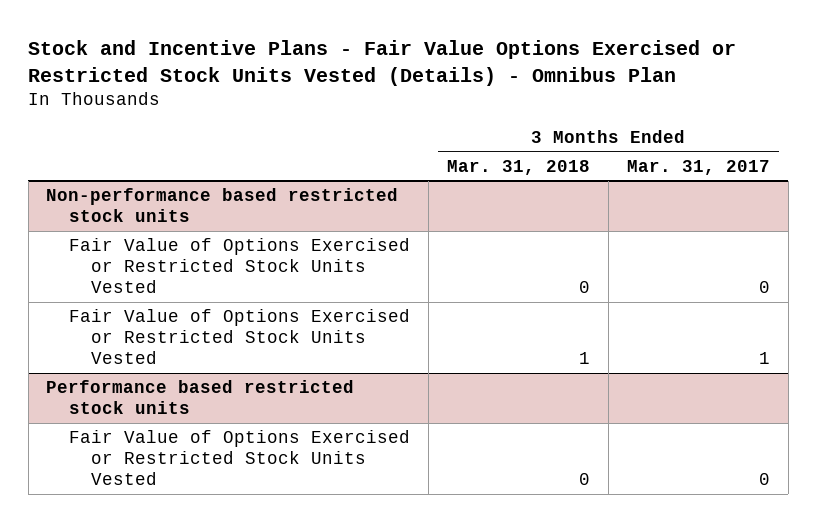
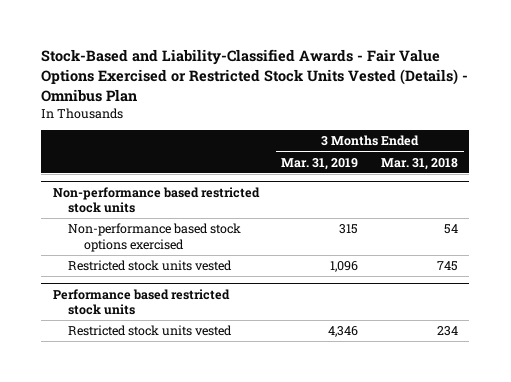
- Stock and Incentive Plans - Fair Value Options Exercised or Restricted Stock Units Vested (Details) - Omnibus Plan
+ Stock-Based and Liability-Classified Awards - Fair Value Options Exercised or Restricted Stock Units Vested (Details) - Omnibus Plan
- | 3 Months Ended Mar. 31, 2018 | 3 Months Ended Mar. 31, 2017
+ | 3 Months Ended Mar. 31, 2019 | 3 Months Ended Mar. 31, 2018
@ Non-performance based restricted stock units
- Fair Value of Options Exercised or Restricted Stock Units Vested | 0 | 0
- Fair Value of Options Exercised or Restricted Stock Units Vested | 1 | 1
+ Non-performance based stock options exercised | 315 | 54
+ Restricted stock units vested | 1,096 | 745
@ Performance based restricted stock units
- Fair Value of Options Exercised or Restricted Stock Units Vested | 0 | 0
+ Restricted stock units vested | 4,346 | 234

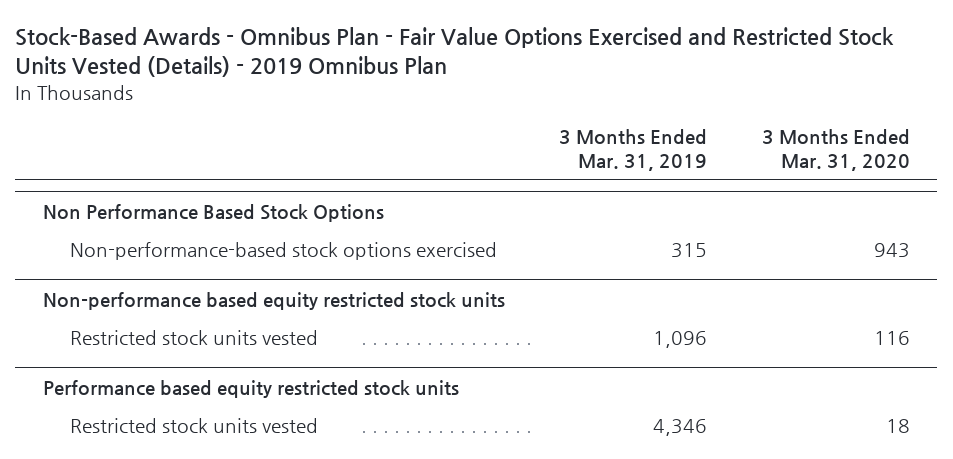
- Stock-Based and Liability-Classified Awards - Fair Value Options Exercised or Restricted Stock Units Vested (Details) - Omnibus Plan
+ Stock-Based Awards - Omnibus Plan - Fair Value Options Exercised and Restricted Stock Units Vested (Details) - 2019 Omnibus Plan
- | 3 Months Ended Mar. 31, 2019 | 3 Months Ended Mar. 31, 2018
+ | 3 Months Ended Mar. 31, 2019 | 3 Months Ended Mar. 31, 2020
- Non-performance based restricted stock units
- Non-performance based stock options exercised | 315 | 54
+ Non Performance Based Stock Options
+ Non-performance-based stock options exercised | 315 | 943
+ Non-performance based equity restricted stock units
- Performance based restricted stock units
+ Performance based equity restricted stock units

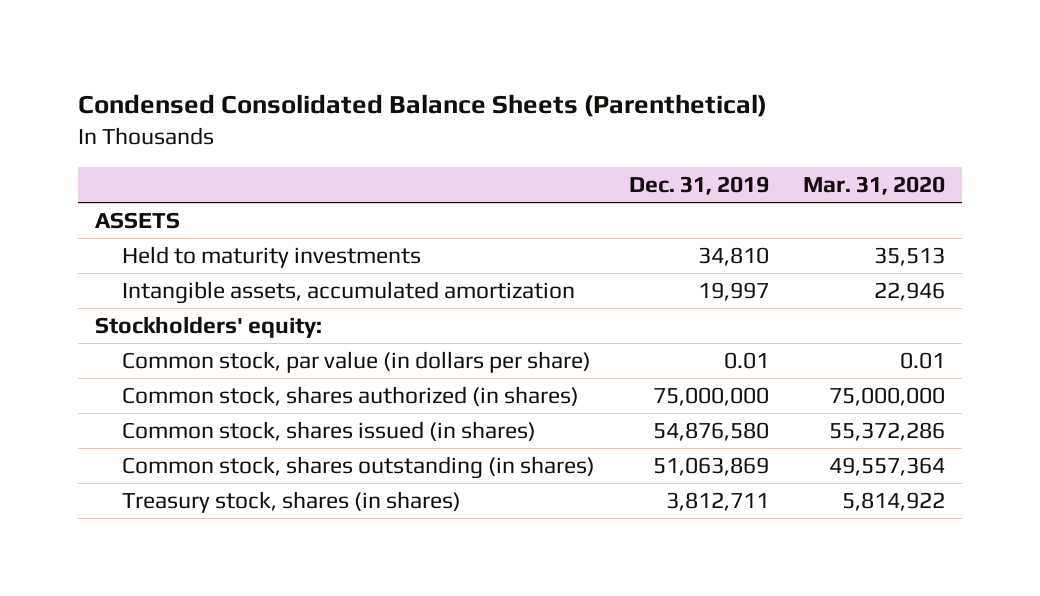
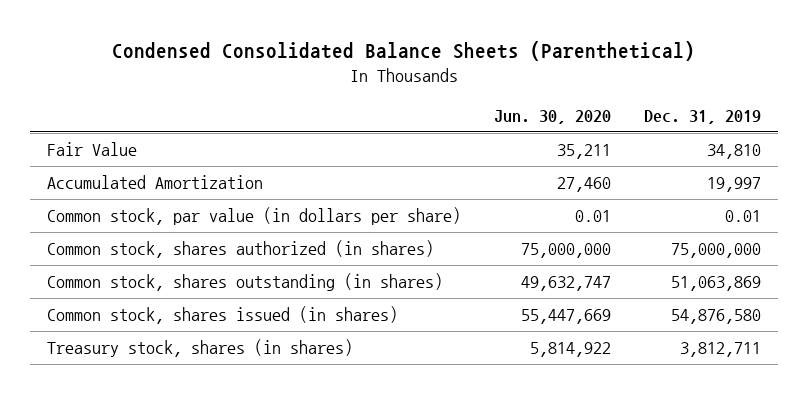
- | Dec. 31, 2019 | Mar. 31, 2020
+ | Jun. 30, 2020 | Dec. 31, 2019
- ASSETS
- Held to maturity investments | 34,810 | 35,513
- Intangible assets, accumulated amortization | 19,997 | 22,946
- Stockholders' equity:
+ Fair Value | 35,211 | 34,810
+ Accumulated Amortization | 27,460 | 19,997
moved down: Common stock, shares issued (in shares) | 55,447,669 | 54,876,580

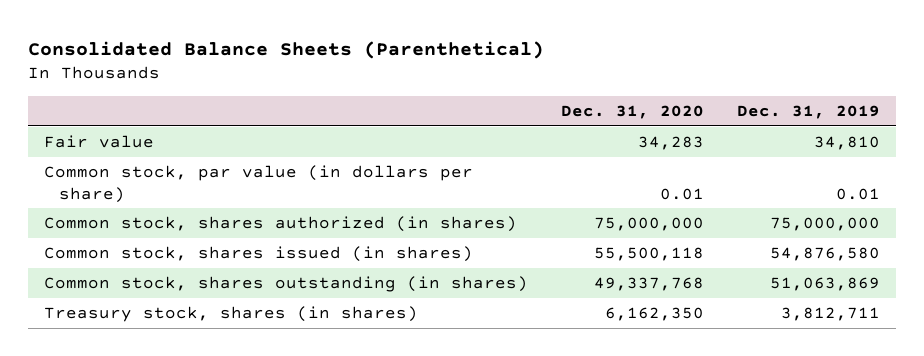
- Condensed Consolidated Balance Sheets (Parenthetical)
+ Consolidated Balance Sheets (Parenthetical)
- | Jun. 30, 2020 | Dec. 31, 2019
+ | Dec. 31, 2020 | Dec. 31, 2019
- Fair Value | 35,211 | 34,810
- Accumulated Amortization | 27,460 | 19,997
+ Fair value | 34,283 | 34,810
moved down: Common stock, shares outstanding (in shares) | 49,337,768 | 51,063,869

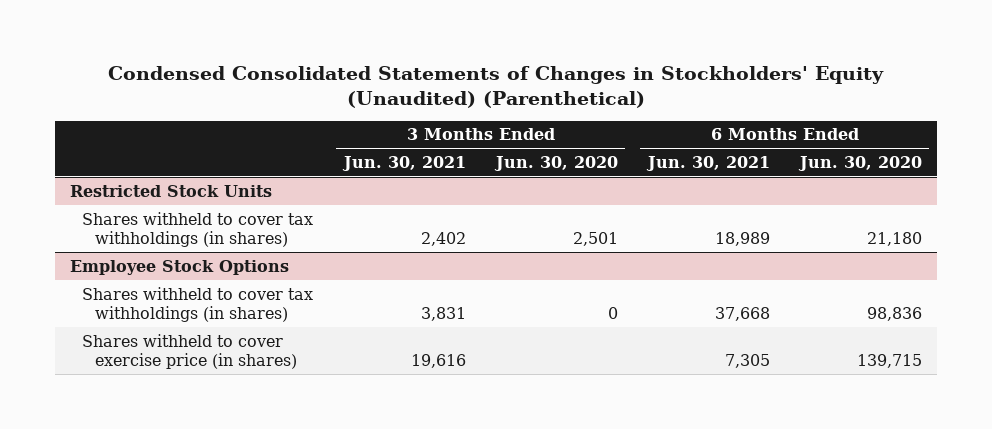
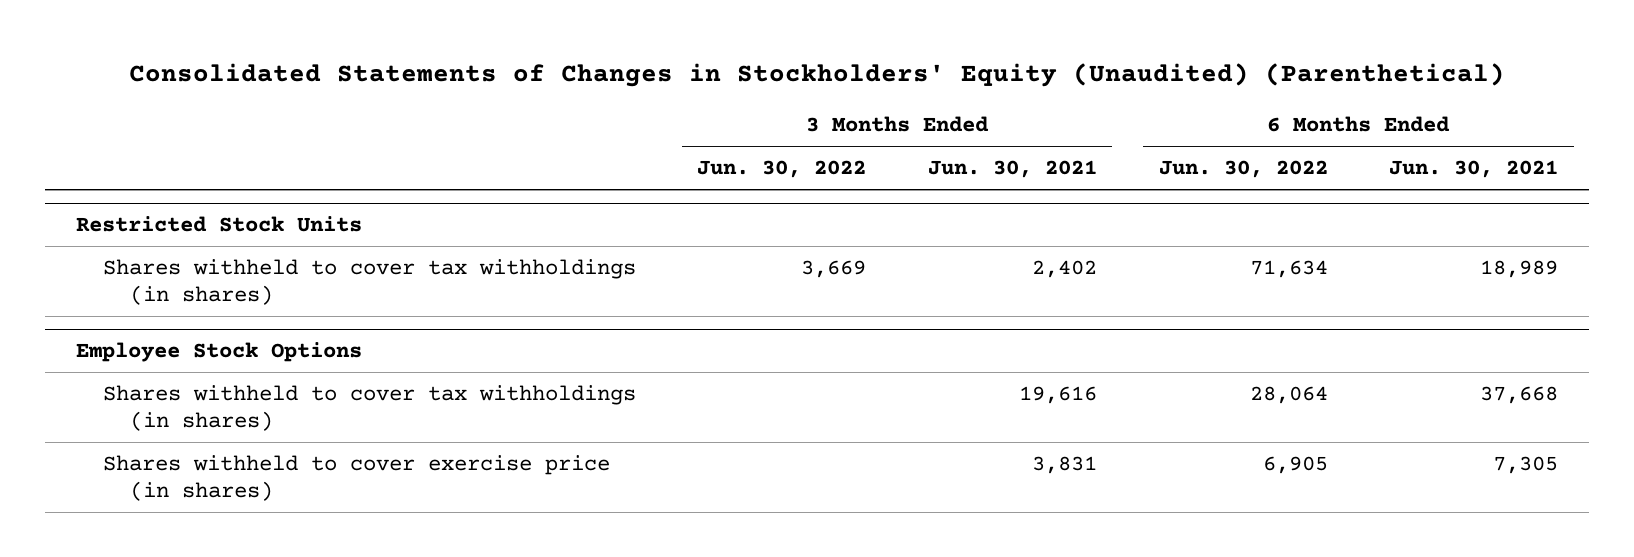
- Condensed Consolidated Statements of Changes in Stockholders' Equity (Unaudited) (Parenthetical)
+ Consolidated Statements of Changes in Stockholders' Equity (Unaudited) (Parenthetical)
- | 3 Months Ended Jun. 30, 2021 | 3 Months Ended Jun. 30, 2020 | 6 Months Ended Jun. 30, 2021 | 6 Months Ended Jun. 30, 2020
+ | 3 Months Ended Jun. 30, 2022 | 3 Months Ended Jun. 30, 2021 | 6 Months Ended Jun. 30, 2022 | 6 Months Ended Jun. 30, 2021
@ Employee Stock Options
- Shares withheld to cover tax withholdings (in shares) | 3,831 | 0 | 37,668 | 98,836
- Shares withheld to cover exercise price (in shares) | 19,616 | | 7,305 | 139,715
+ Shares withheld to cover tax withholdings (in shares) | | 19,616 | 28,064 | 37,668
+ Shares withheld to cover exercise price (in shares) | | 3,831 | 6,905 | 7,305

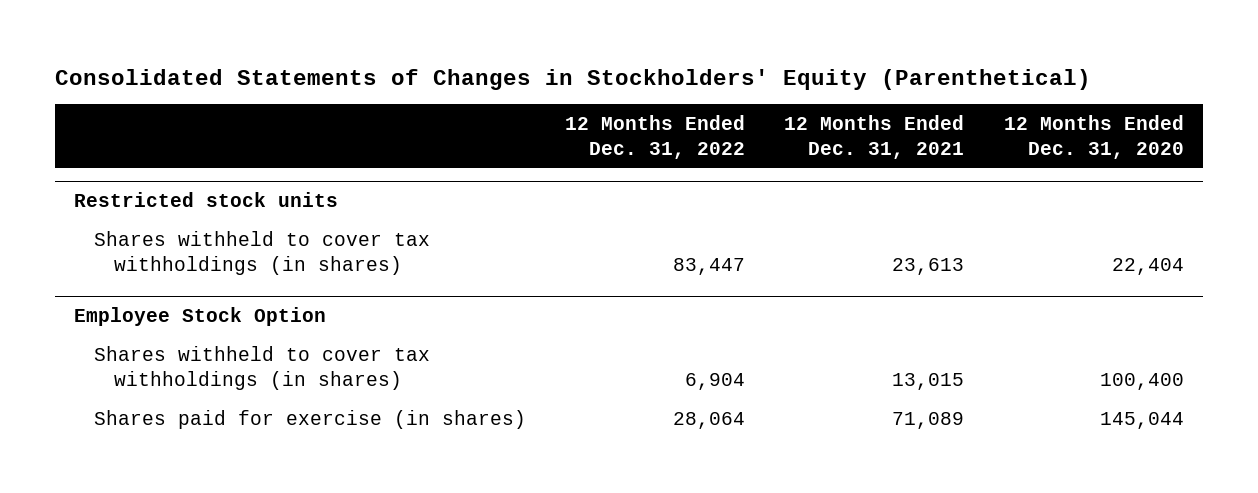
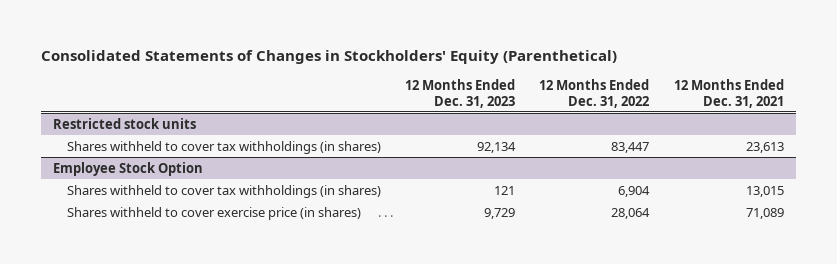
- | 12 Months Ended Dec. 31, 2022 | 12 Months Ended Dec. 31, 2021 | 12 Months Ended Dec. 31, 2020
+ | 12 Months Ended Dec. 31, 2023 | 12 Months Ended Dec. 31, 2022 | 12 Months Ended Dec. 31, 2021
@ Employee Stock Option
- Shares paid for exercise (in shares) | 28,064 | 71,089 | 145,044
+ Shares withheld to cover exercise price (in shares) | 9,729 | 28,064 | 71,089

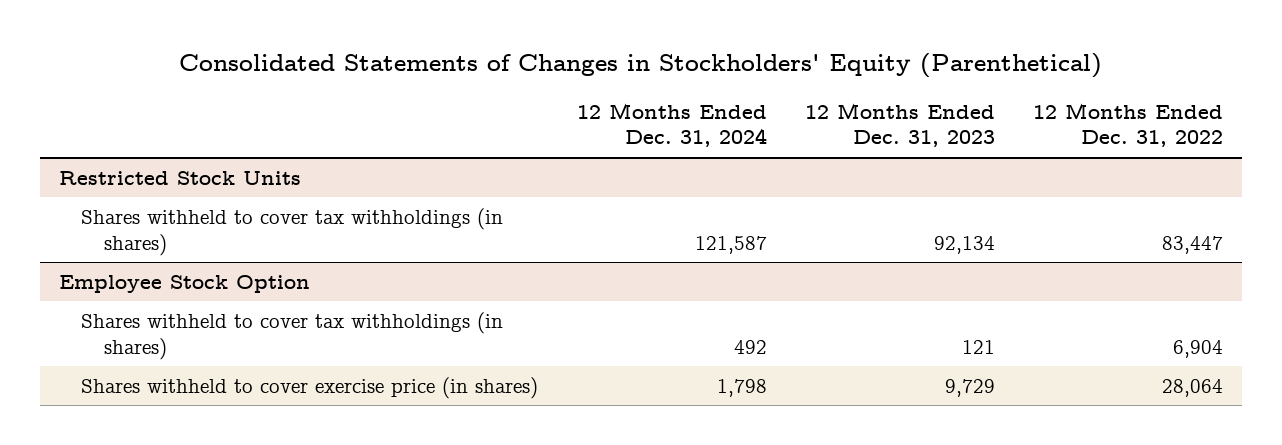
- | 12 Months Ended Dec. 31, 2023 | 12 Months Ended Dec. 31, 2022 | 12 Months Ended Dec. 31, 2021
+ | 12 Months Ended Dec. 31, 2024 | 12 Months Ended Dec. 31, 2023 | 12 Months Ended Dec. 31, 2022
- Restricted stock units
+ Restricted Stock Units

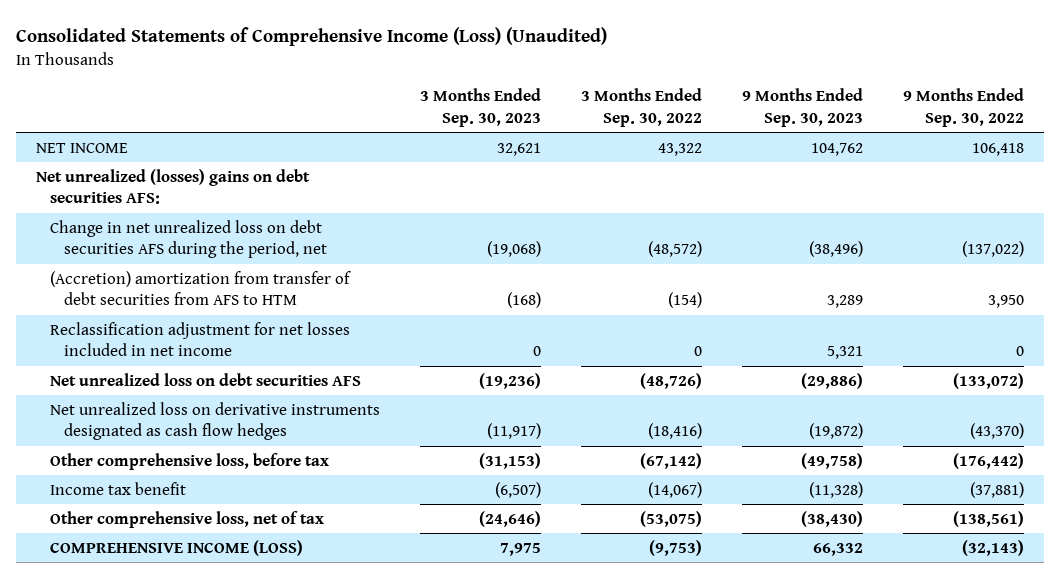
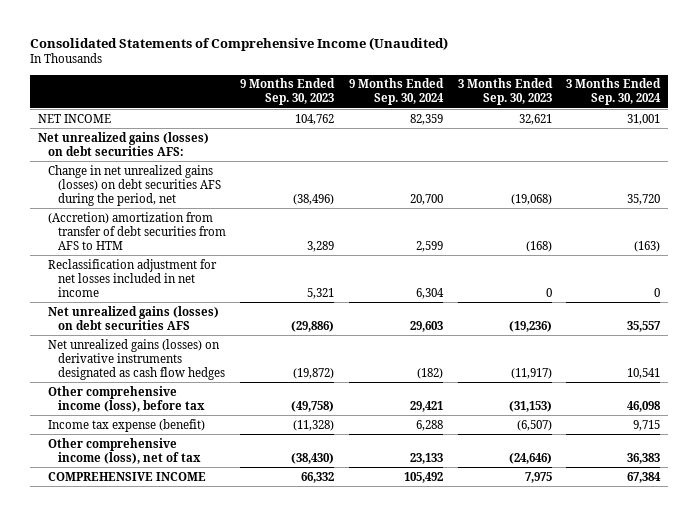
- Consolidated Statements of Comprehensive Income (Loss) (Unaudited)
+ Consolidated Statements of Comprehensive Income (Unaudited)
- | 3 Months Ended Sep. 30, 2023 | 3 Months Ended Sep. 30, 2022 | 9 Months Ended Sep. 30, 2023 | 9 Months Ended Sep. 30, 2022
+ | 9 Months Ended Sep. 30, 2023 | 9 Months Ended Sep. 30, 2024 | 3 Months Ended Sep. 30, 2023 | 3 Months Ended Sep. 30, 2024
- Net unrealized (losses) gains on debt securities AFS:
- Change in net unrealized loss on debt securities AFS during the period, net | (19,068) | (48,572) | (38,496) | (137,022)
+ Net unrealized gains (losses) on debt securities AFS:
+ Change in net unrealized gains (losses) on debt securities AFS during the period, net | (38,496) | 20,700 | (19,068) | 35,720
- Net unrealized loss on debt securities AFS | (19,236) | (48,726) | (29,886) | (133,072)
- Net unrealized loss on derivative instruments designated as cash flow hedges | (11,917) | (18,416) | (19,872) | (43,370)
- Other comprehensive loss, before tax | (31,153) | (67,142) | (49,758) | (176,442)
- Income tax benefit | (6,507) | (14,067) | (11,328) | (37,881)
- Other comprehensive loss, net of tax | (24,646) | (53,075) | (38,430) | (138,561)
- COMPREHENSIVE INCOME (LOSS) | 7,975 | (9,753) | 66,332 | (32,143)
+ Net unrealized gains (losses) on debt securities AFS | (29,886) | 29,603 | (19,236) | 35,557
+ Net unrealized gains (losses) on derivative instruments designated as cash flow hedges | (19,872) | (182) | (11,917) | 10,541
+ Other comprehensive income (loss), before tax | (49,758) | 29,421 | (31,153) | 46,098
+ Income tax expense (benefit) | (11,328) | 6,288 | (6,507) | 9,715
+ Other comprehensive income (loss), net of tax | (38,430) | 23,133 | (24,646) | 36,383
+ COMPREHENSIVE INCOME | 66,332 | 105,492 | 7,975 | 67,384

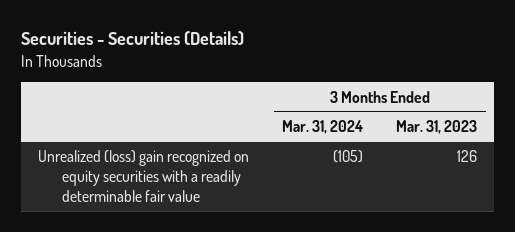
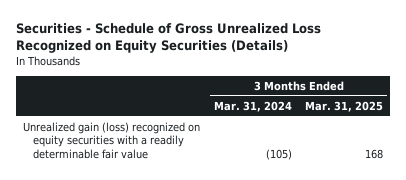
- Securities - Securities (Details)
+ Securities - Schedule of Gross Unrealized Loss Recognized on Equity Securities (Details)
- | 3 Months Ended Mar. 31, 2024 | 3 Months Ended Mar. 31, 2023
+ | 3 Months Ended Mar. 31, 2024 | 3 Months Ended Mar. 31, 2025
- Unrealized (loss) gain recognized on equity securities with a readily determinable fair value | (105) | 126
+ Unrealized gain (loss) recognized on equity securities with a readily determinable fair value | (105) | 168

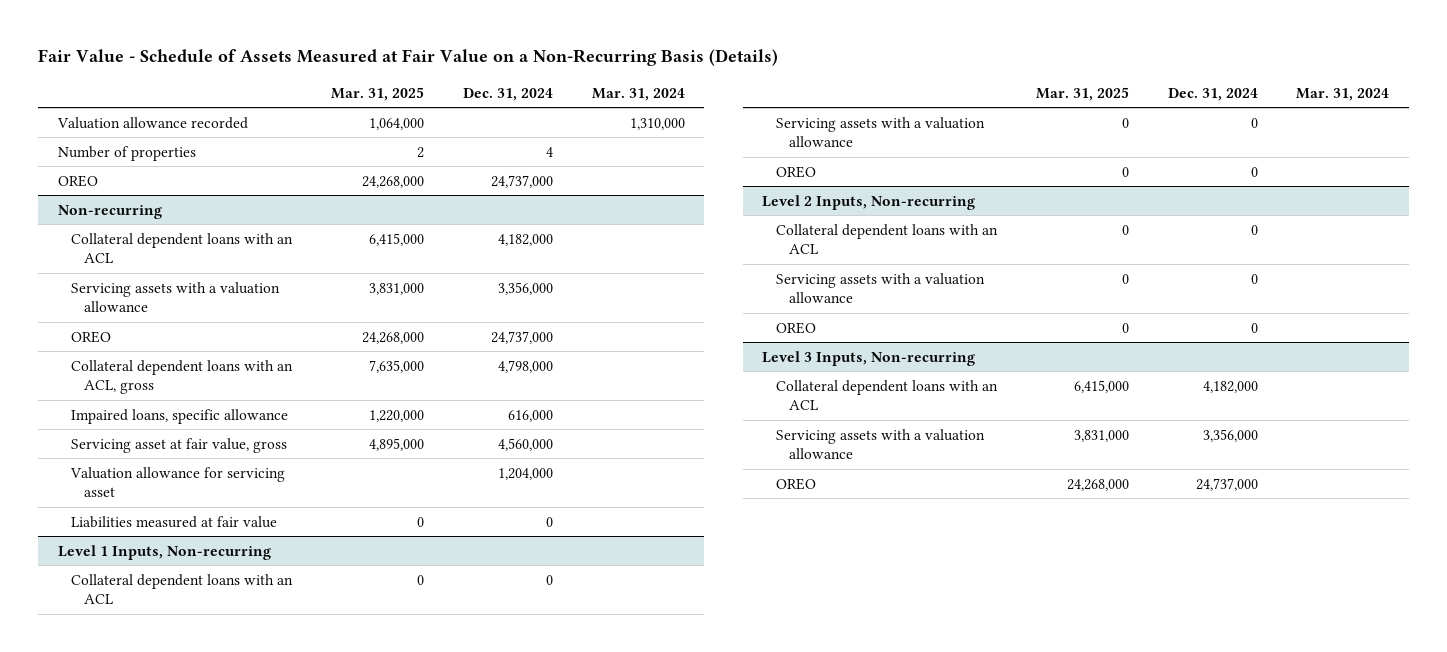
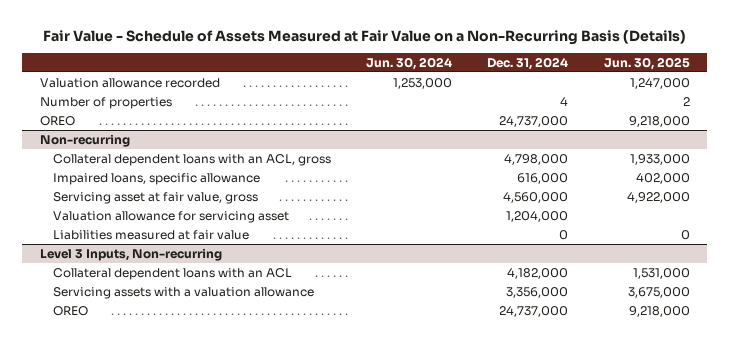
- | Mar. 31, 2025 | Dec. 31, 2024 | Mar. 31, 2024
+ | Jun. 30, 2024 | Dec. 31, 2024 | Jun. 30, 2025
@ Non-recurring
- Collateral dependent loans with an ACL | 6,415,000 | 4,182,000 |
- Servicing assets with a valuation allowance | 3,831,000 | 3,356,000 |
- OREO | 24,268,000 | 24,737,000 |
- Level 1 Inputs, Non-recurring
- Collateral dependent loans with an ACL | 0 | 0 |
- Servicing assets with a valuation allowance | 0 | 0 |
- OREO | 0 | 0 |
- Level 2 Inputs, Non-recurring
- Collateral dependent loans with an ACL | 0 | 0 |
- Servicing assets with a valuation allowance | 0 | 0 |
- OREO | 0 | 0 |

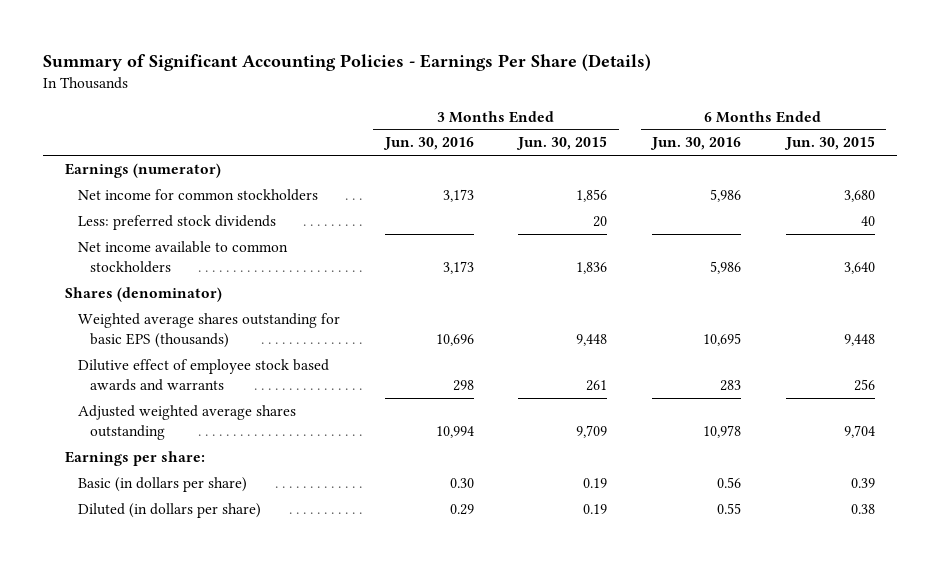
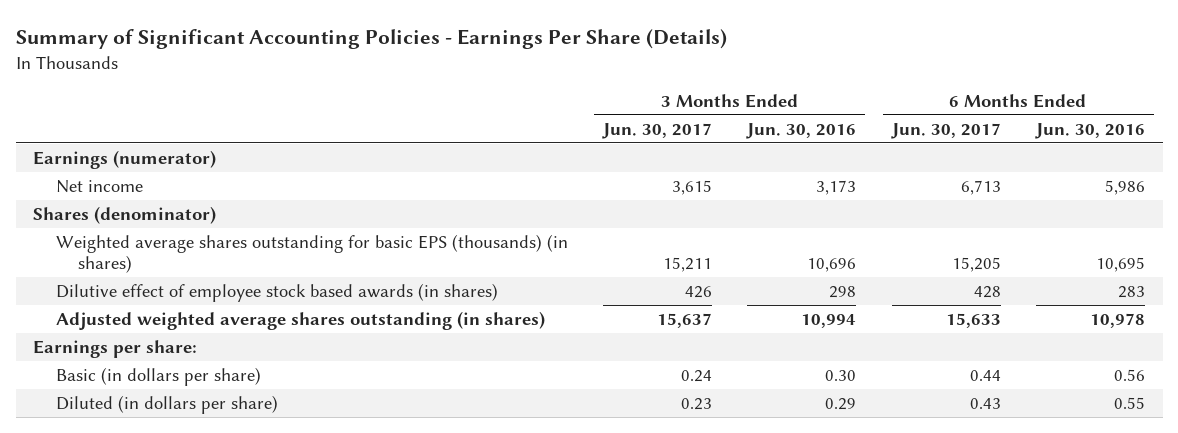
- | 3 Months Ended Jun. 30, 2016 | 3 Months Ended Jun. 30, 2015 | 6 Months Ended Jun. 30, 2016 | 6 Months Ended Jun. 30, 2015
+ | 3 Months Ended Jun. 30, 2017 | 3 Months Ended Jun. 30, 2016 | 6 Months Ended Jun. 30, 2017 | 6 Months Ended Jun. 30, 2016
- Net income for common stockholders | 3,173 | 1,856 | 5,986 | 3,680
- Less: preferred stock dividends | | 20 | | 40
- Net income available to common stockholders | 3,173 | 1,836 | 5,986 | 3,640
+ Net income | 3,615 | 3,173 | 6,713 | 5,986
- Weighted average shares outstanding for basic EPS (thousands) | 10,696 | 9,448 | 10,695 | 9,448
- Dilutive effect of employee stock based awards and warrants | 298 | 261 | 283 | 256
- Adjusted weighted average shares outstanding | 10,994 | 9,709 | 10,978 | 9,704
+ Weighted average shares outstanding for basic EPS (thousands) (in shares) | 15,211 | 10,696 | 15,205 | 10,695
+ Dilutive effect of employee stock based awards (in shares) | 426 | 298 | 428 | 283
+ Adjusted weighted average shares outstanding (in shares) | 15,637 | 10,994 | 15,633 | 10,978

